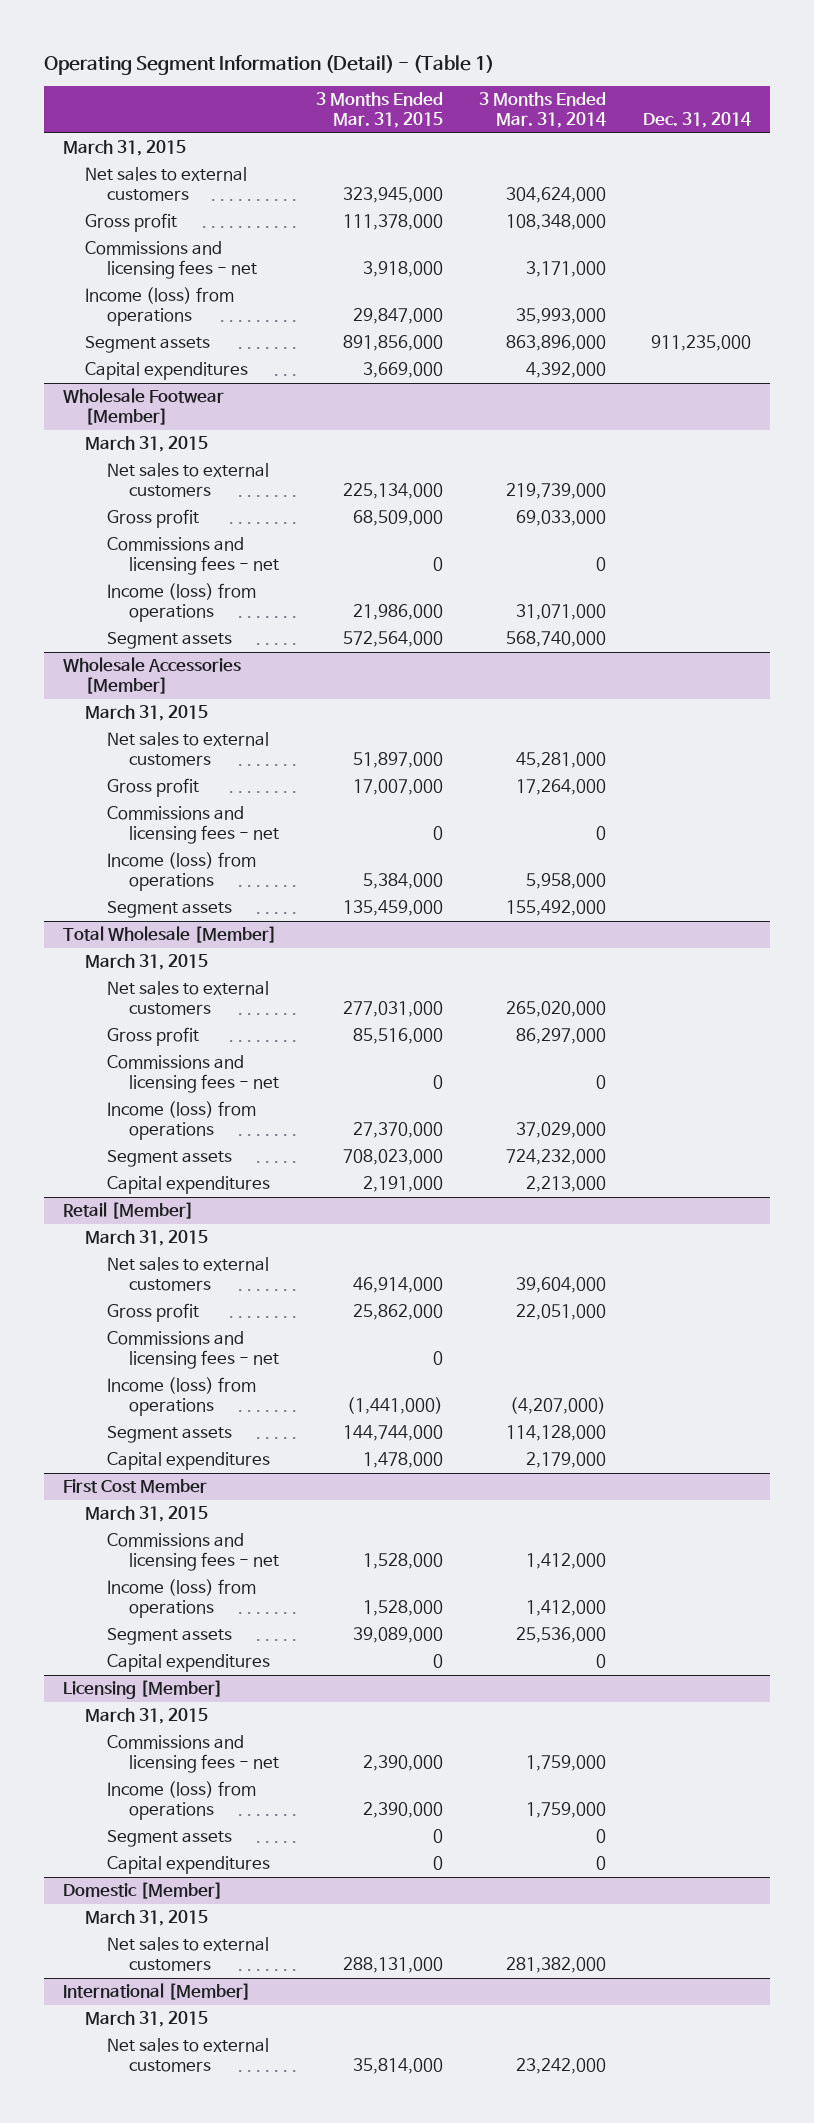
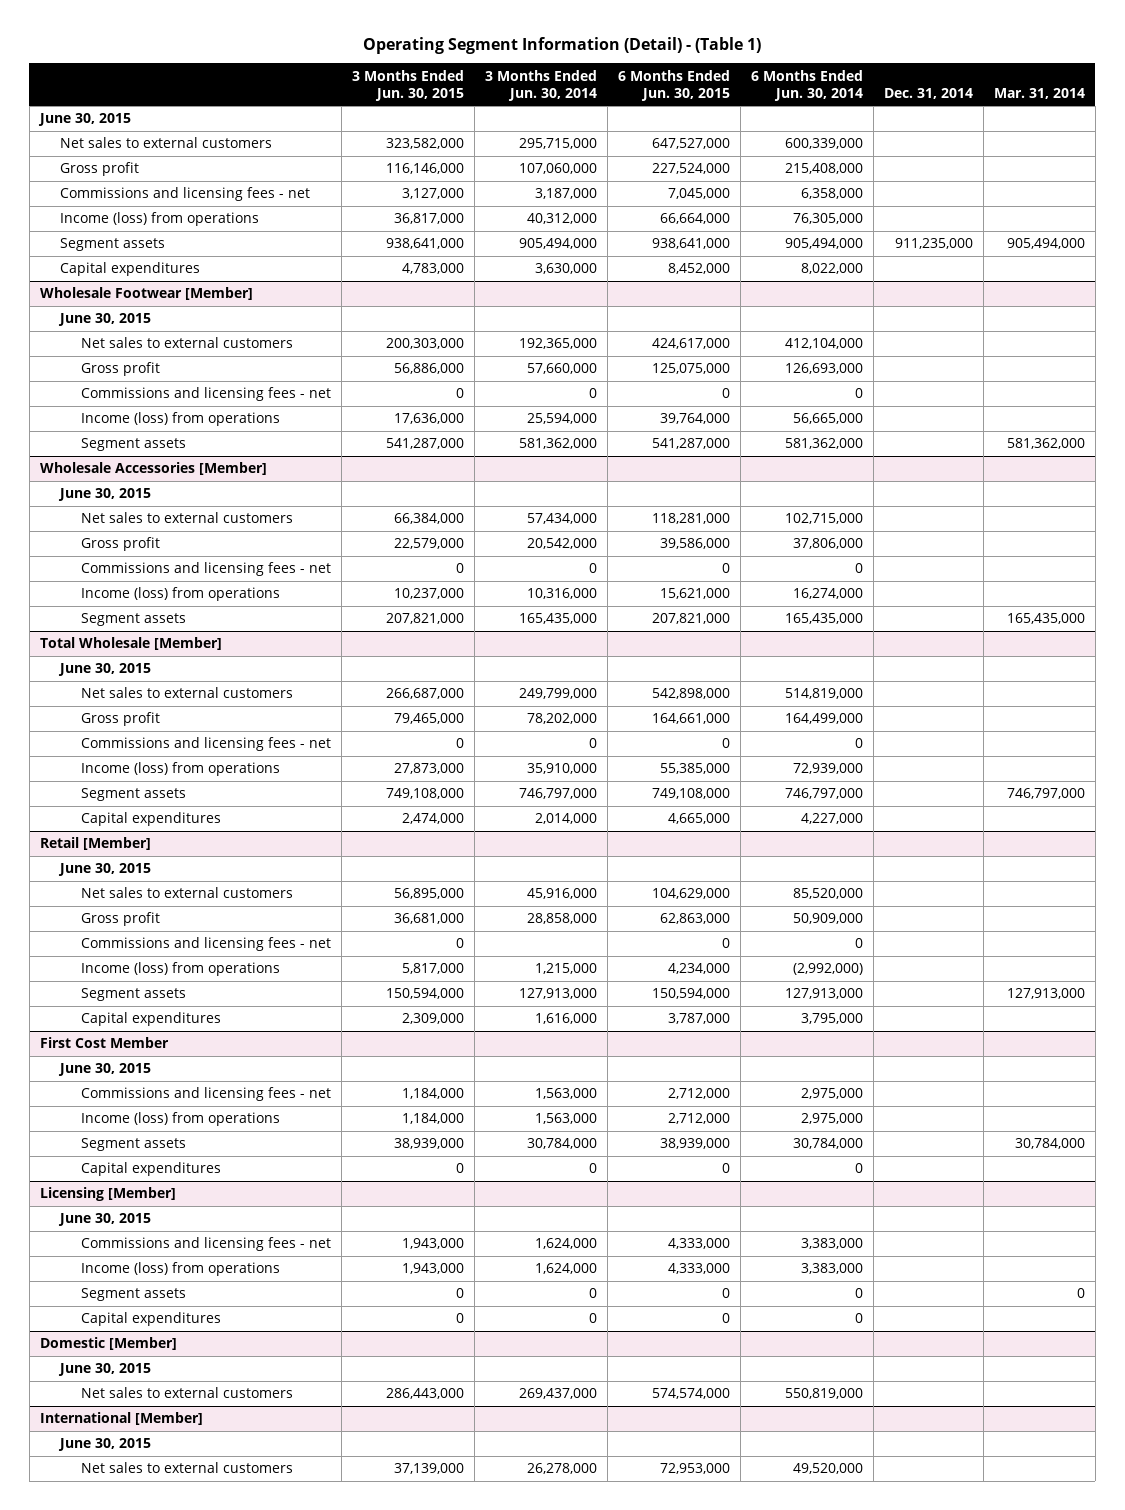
- | 3 Months Ended Mar. 31, 2015 | 3 Months Ended Mar. 31, 2014 | Dec. 31, 2014
+ | 3 Months Ended Jun. 30, 2015 | 3 Months Ended Jun. 30, 2014 | 6 Months Ended Jun. 30, 2015 | 6 Months Ended Jun. 30, 2014 | Dec. 31, 2014 | Mar. 31, 2014
- March 31, 2015
+ June 30, 2015
@ Wholesale Footwear [Member]
- March 31, 2015
+ June 30, 2015
@ Wholesale Accessories [Member]
- March 31, 2015
+ June 30, 2015
@ Total Wholesale [Member]
- March 31, 2015
+ June 30, 2015
@ Retail [Member]
- March 31, 2015
+ June 30, 2015
@ First Cost Member
- March 31, 2015
+ June 30, 2015
@ Licensing [Member]
- March 31, 2015
+ June 30, 2015
@ Domestic [Member]
- March 31, 2015
+ June 30, 2015
@ International [Member]
- March 31, 2015
+ June 30, 2015

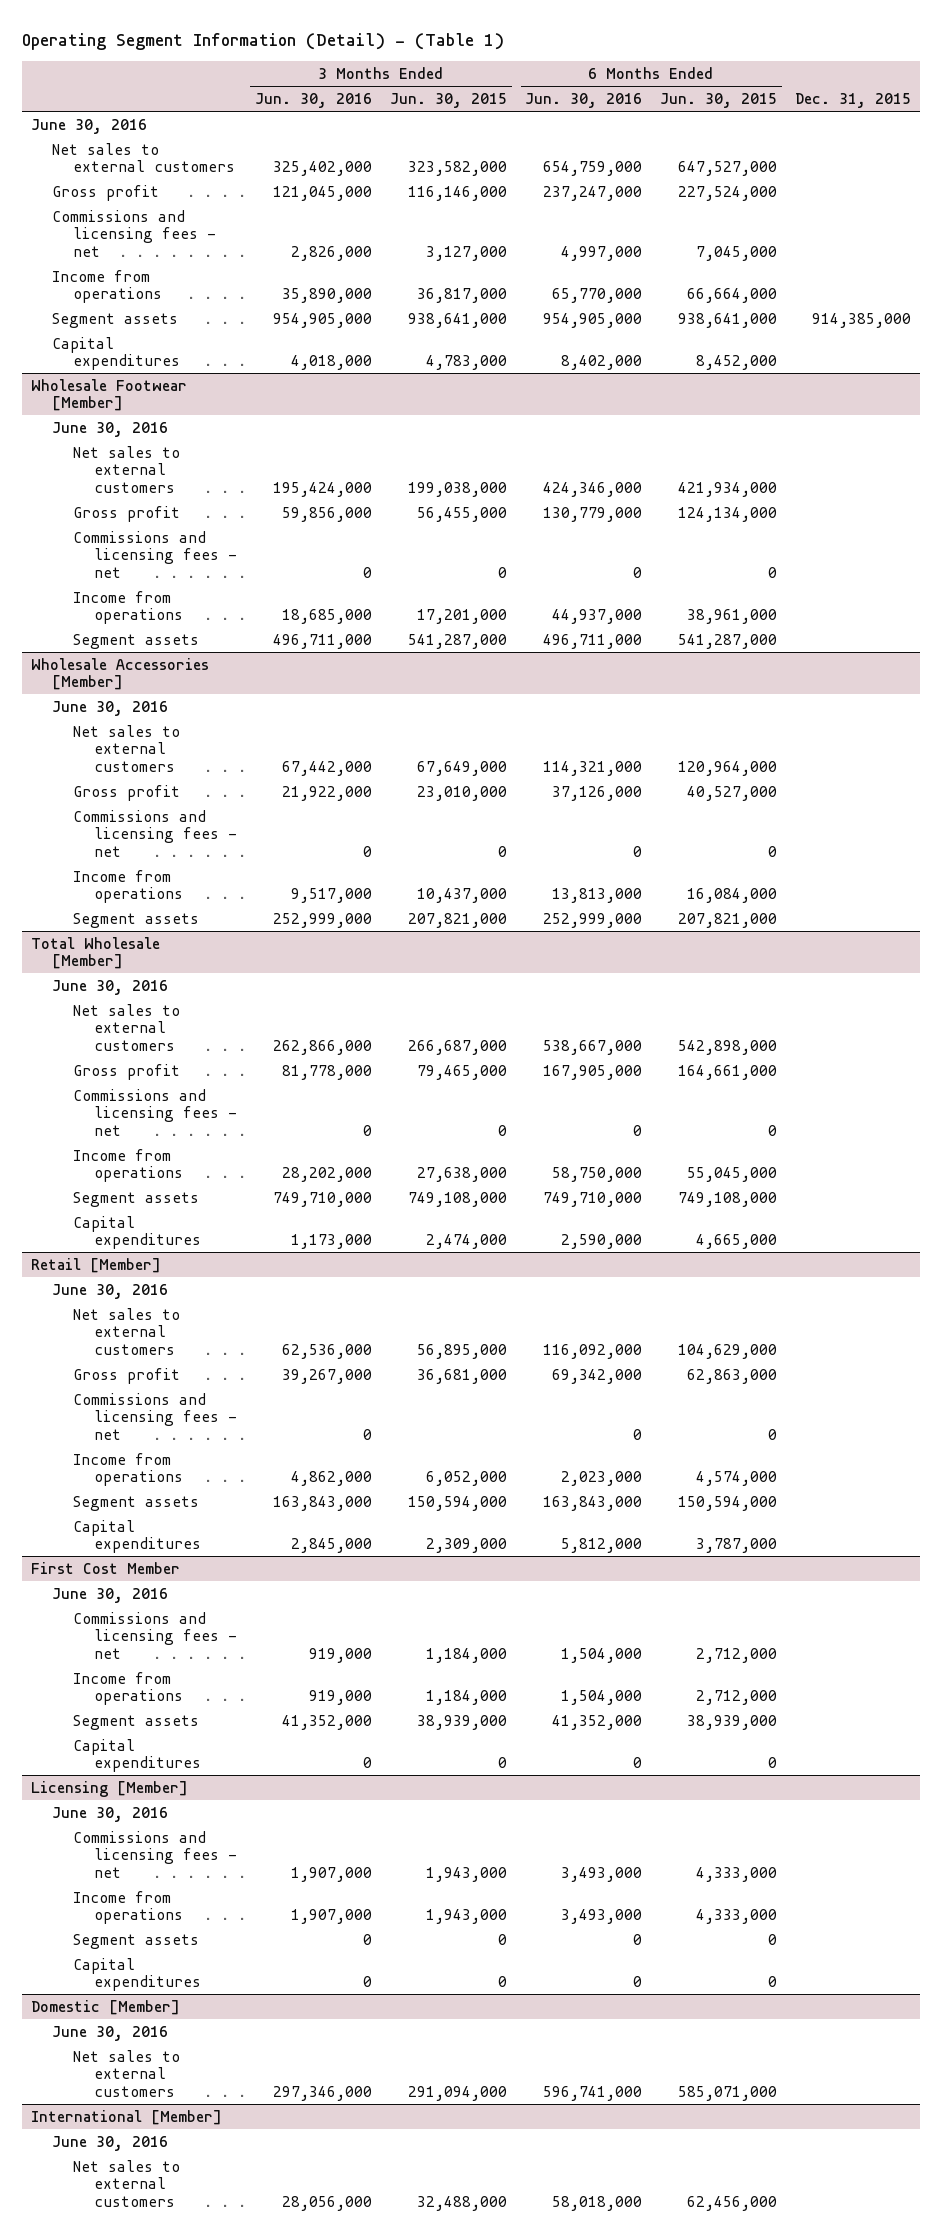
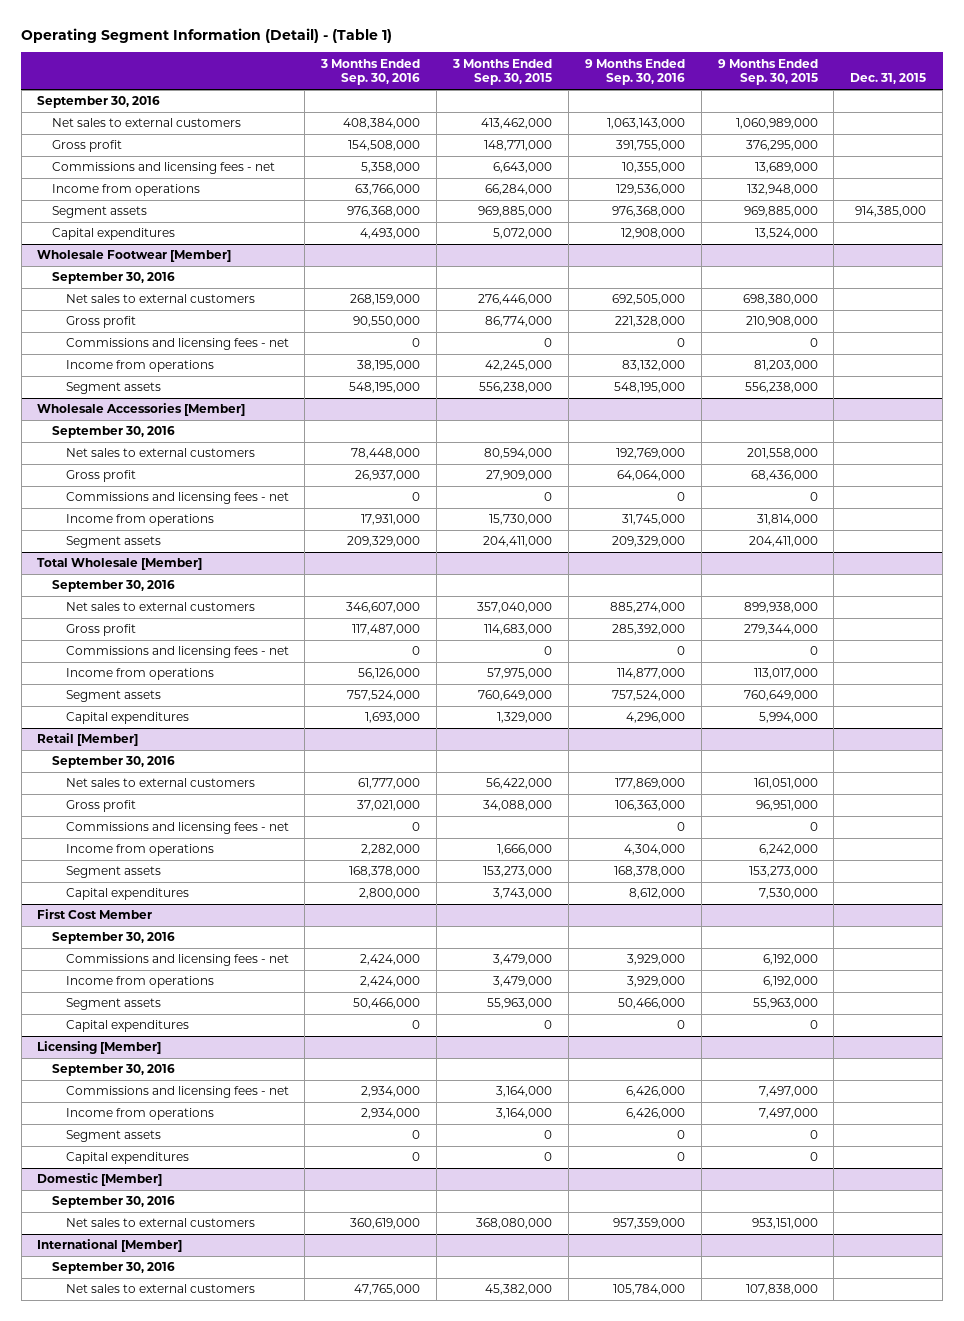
- | 3 Months Ended Jun. 30, 2016 | 3 Months Ended Jun. 30, 2015 | 6 Months Ended Jun. 30, 2016 | 6 Months Ended Jun. 30, 2015 | Dec. 31, 2015
+ | 3 Months Ended Sep. 30, 2016 | 3 Months Ended Sep. 30, 2015 | 9 Months Ended Sep. 30, 2016 | 9 Months Ended Sep. 30, 2015 | Dec. 31, 2015
- June 30, 2016
+ September 30, 2016
@ Wholesale Footwear [Member]
- June 30, 2016
+ September 30, 2016
@ Wholesale Accessories [Member]
- June 30, 2016
+ September 30, 2016
@ Total Wholesale [Member]
- June 30, 2016
+ September 30, 2016
@ Retail [Member]
- June 30, 2016
+ September 30, 2016
@ First Cost Member
- June 30, 2016
+ September 30, 2016
@ Licensing [Member]
- June 30, 2016
+ September 30, 2016
@ Domestic [Member]
- June 30, 2016
+ September 30, 2016
@ International [Member]
- June 30, 2016
+ September 30, 2016

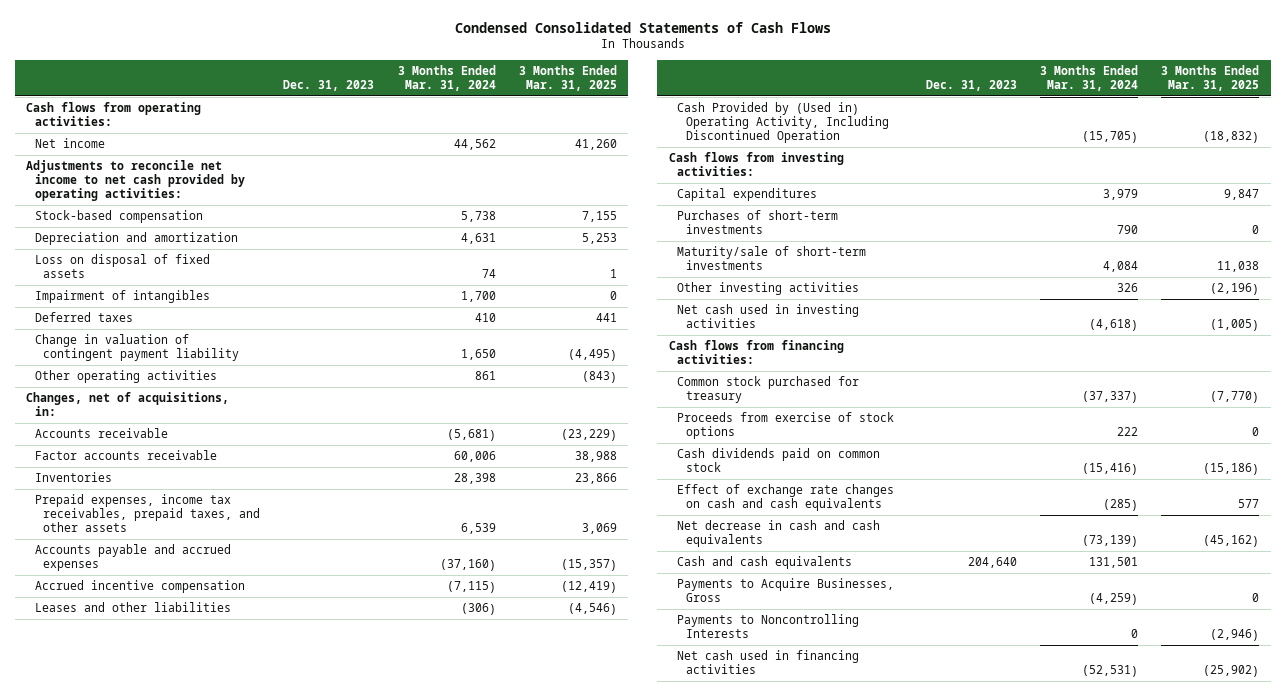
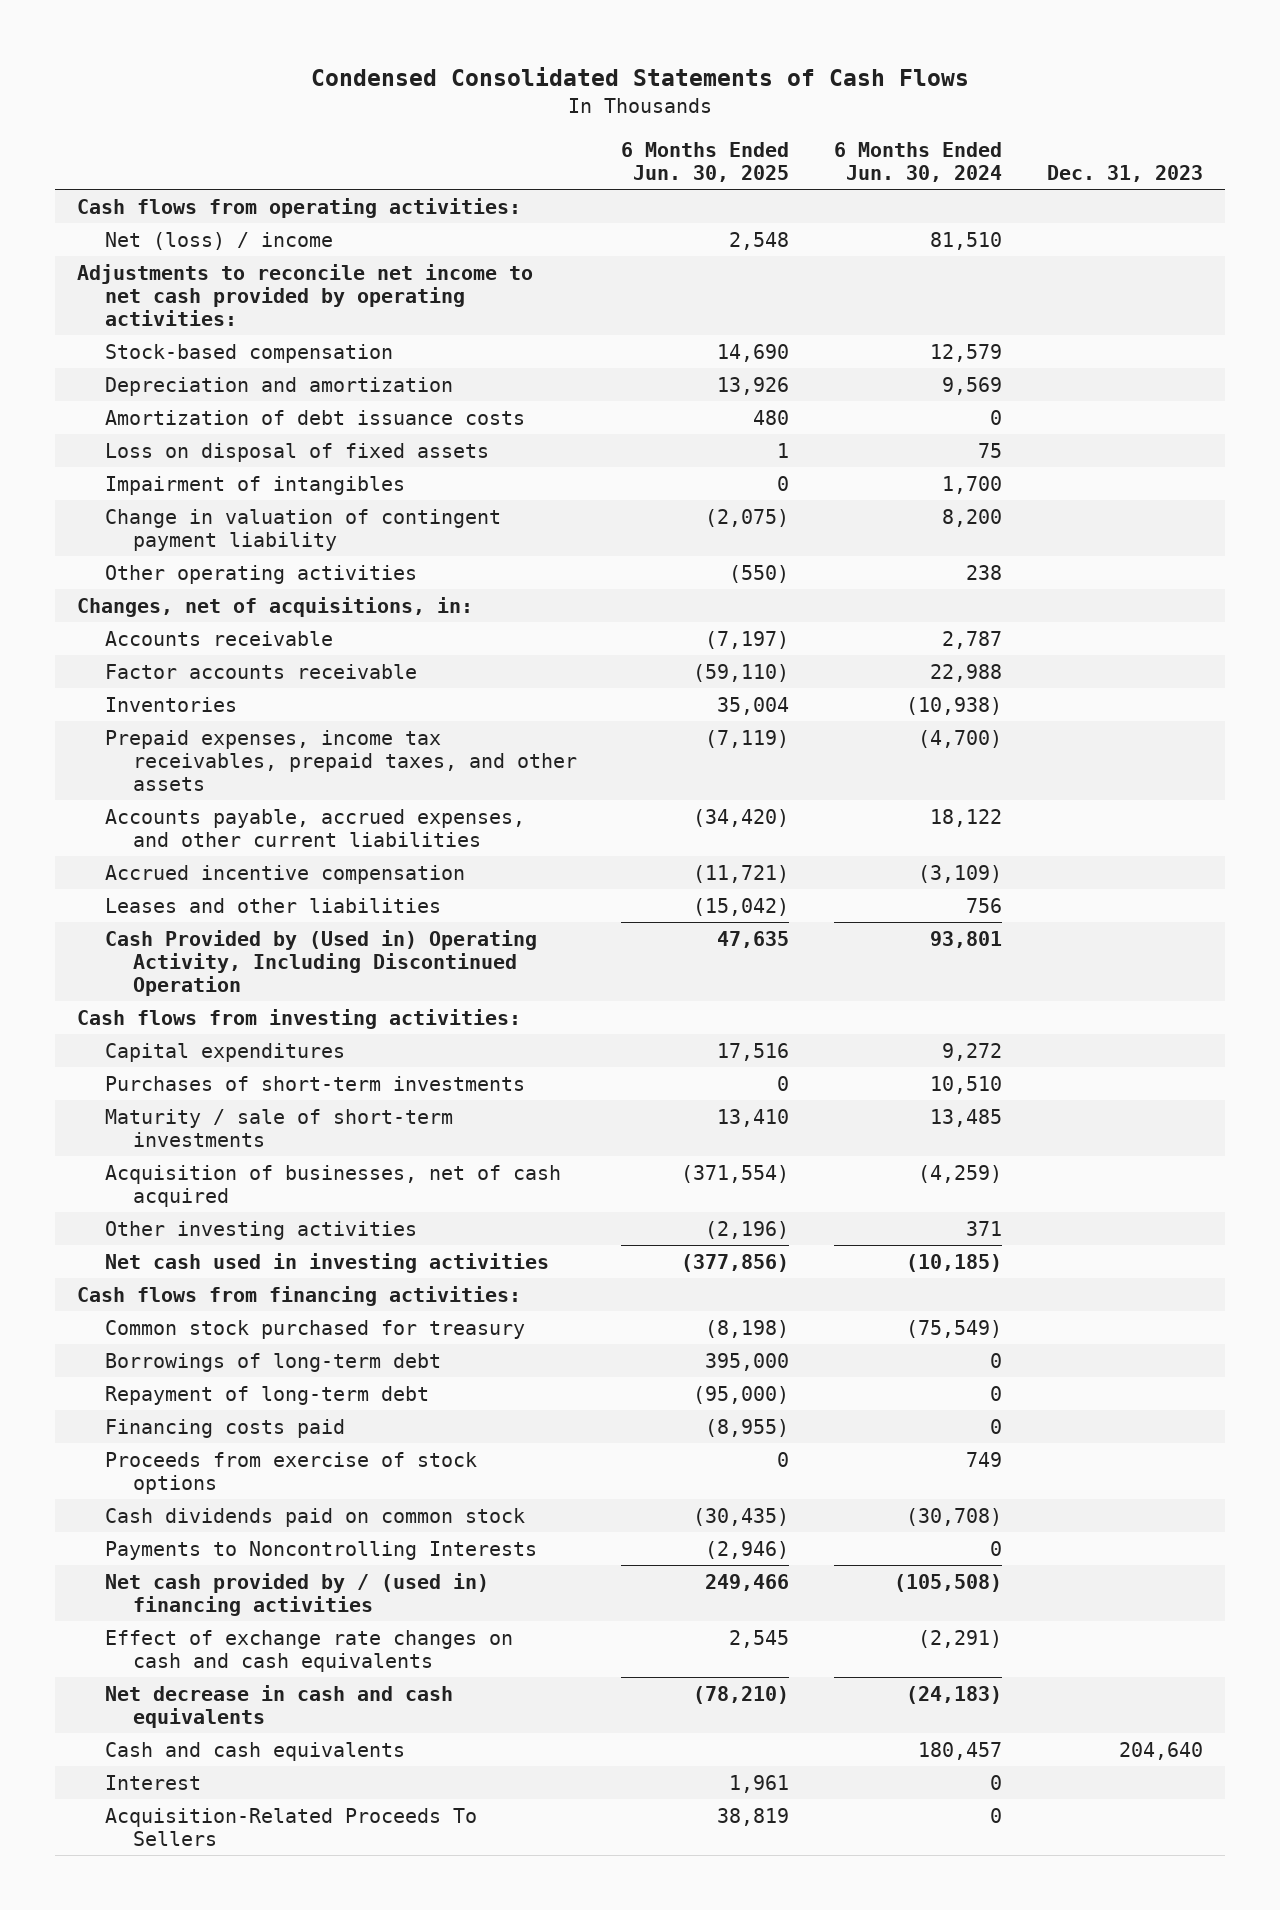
- | Dec. 31, 2023 | 3 Months Ended Mar. 31, 2024 | 3 Months Ended Mar. 31, 2025
+ | 6 Months Ended Jun. 30, 2025 | 6 Months Ended Jun. 30, 2024 | Dec. 31, 2023
- Net income | | 44,562 | 41,260
+ Net (loss) / income | 2,548 | 81,510 |
+ Amortization of debt issuance costs | 480 | 0 |
- Deferred taxes | | 410 | 441
- Accounts payable and accrued expenses | | (37,160) | (15,357)
+ Accounts payable, accrued expenses, and other current liabilities | (34,420) | 18,122 |
- Maturity/sale of short-term investments | | 4,084 | 11,038
+ Maturity / sale of short-term investments | 13,410 | 13,485 |
+ Acquisition of businesses, net of cash acquired | (371,554) | (4,259) |
+ Borrowings of long-term debt | 395,000 | 0 |
+ Repayment of long-term debt | (95,000) | 0 |
+ Financing costs paid | (8,955) | 0 |
moved up: Payments to Noncontrolling Interests | (2,946) | 0 |
+ Net cash provided by / (used in) financing activities | 249,466 | (105,508) |
- Payments to Acquire Businesses, Gross | | (4,259) | 0
- Net cash used in financing activities | | (52,531) | (25,902)
+ Interest | 1,961 | 0 |
+ Acquisition-Related Proceeds To Sellers | 38,819 | 0 |

